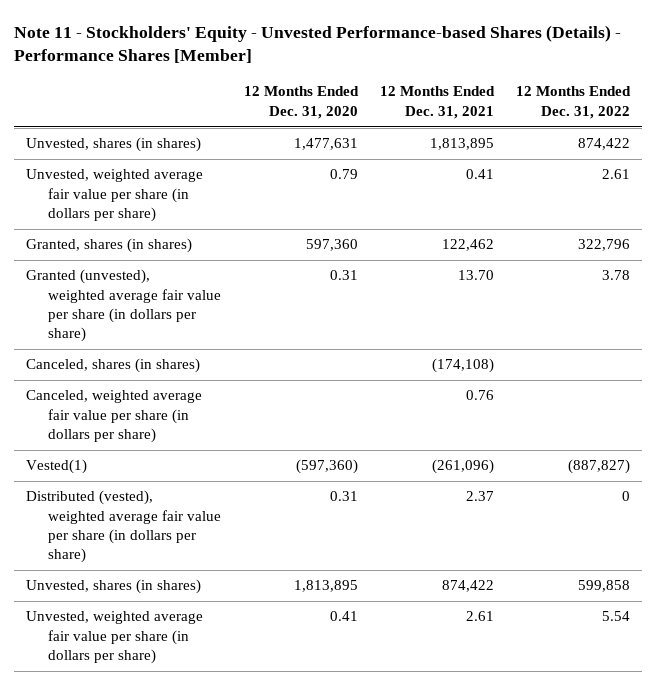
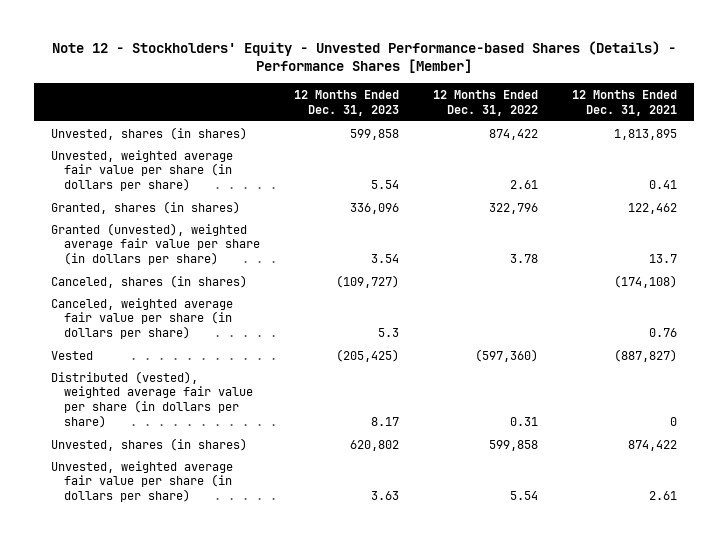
- Note 11 - Stockholders' Equity - Unvested Performance-based Shares (Details) - Performance Shares [Member]
+ Note 12 - Stockholders' Equity - Unvested Performance-based Shares (Details) - Performance Shares [Member]
- | 12 Months Ended Dec. 31, 2020 | 12 Months Ended Dec. 31, 2021 | 12 Months Ended Dec. 31, 2022
+ | 12 Months Ended Dec. 31, 2023 | 12 Months Ended Dec. 31, 2022 | 12 Months Ended Dec. 31, 2021
- Granted (unvested), weighted average fair value per share (in dollars per share) | 0.31 | 13.70 | 3.78
+ Granted (unvested), weighted average fair value per share (in dollars per share) | 3.54 | 3.78 | 13.7
- Vested(1) | (597,360) | (261,096) | (887,827)
- Distributed (vested), weighted average fair value per share (in dollars per share) | 0.31 | 2.37 | 0
+ Vested | (205,425) | (597,360) | (887,827)
+ Distributed (vested), weighted average fair value per share (in dollars per share) | 8.17 | 0.31 | 0

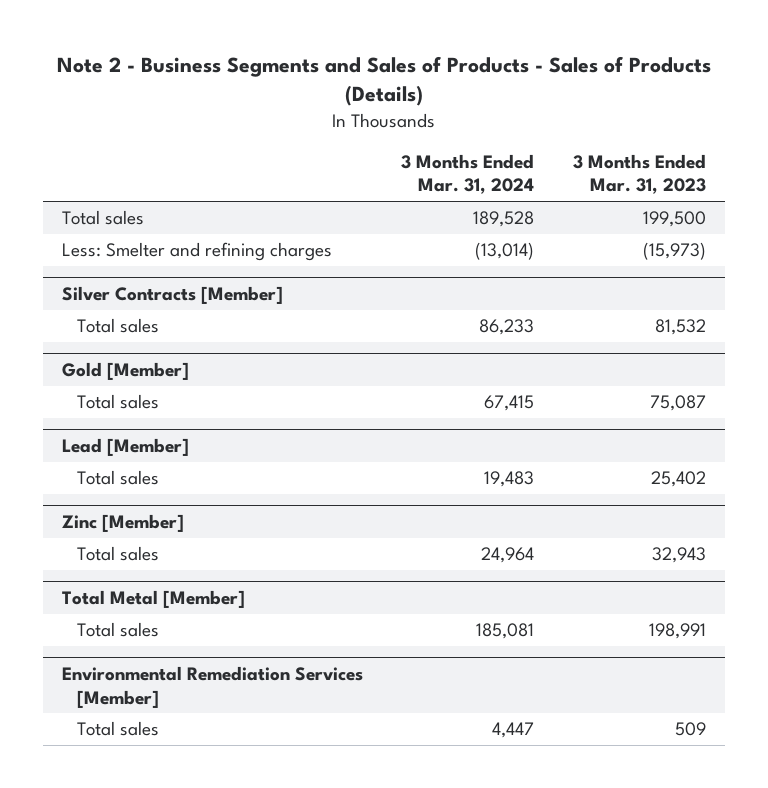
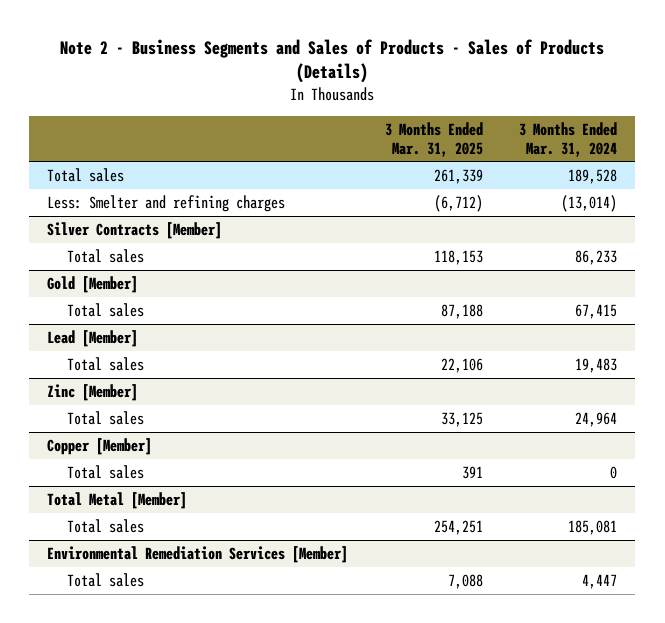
- | 3 Months Ended Mar. 31, 2024 | 3 Months Ended Mar. 31, 2023
+ | 3 Months Ended Mar. 31, 2025 | 3 Months Ended Mar. 31, 2024
+ Copper [Member]
+ Total sales | 391 | 0

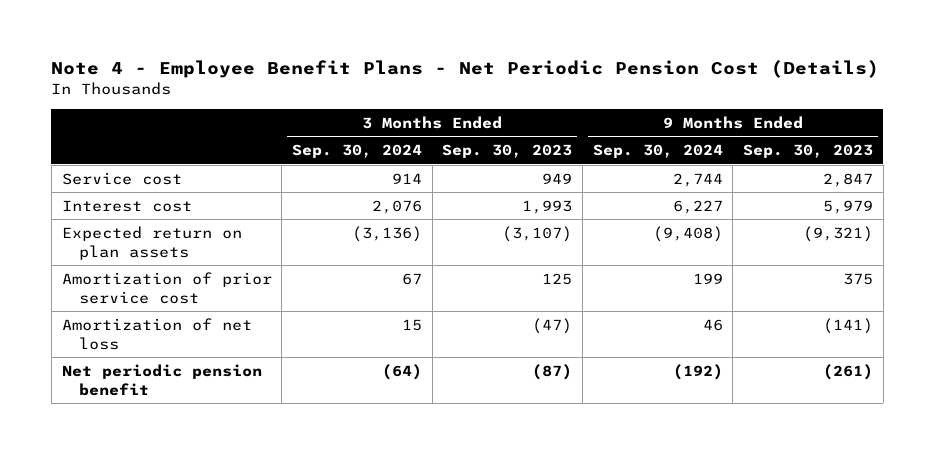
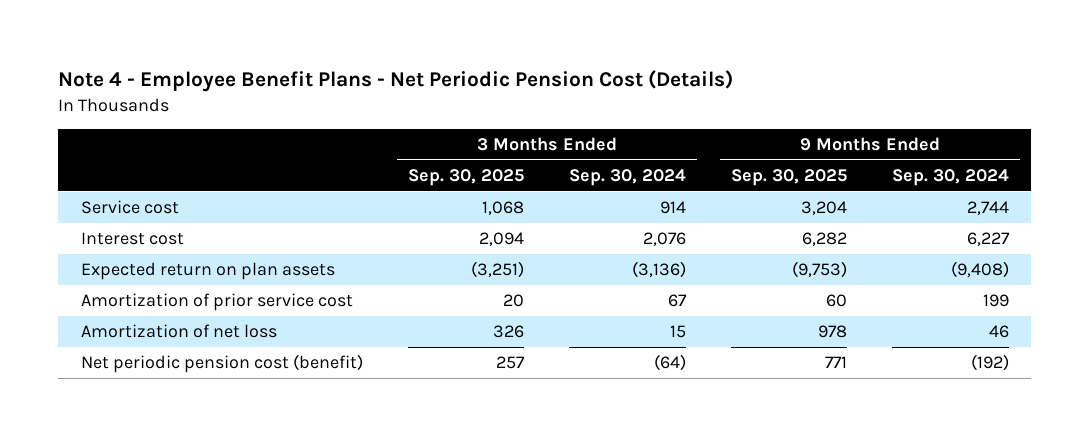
- | 3 Months Ended Sep. 30, 2024 | 3 Months Ended Sep. 30, 2023 | 9 Months Ended Sep. 30, 2024 | 9 Months Ended Sep. 30, 2023
+ | 3 Months Ended Sep. 30, 2025 | 3 Months Ended Sep. 30, 2024 | 9 Months Ended Sep. 30, 2025 | 9 Months Ended Sep. 30, 2024
- Net periodic pension benefit | (64) | (87) | (192) | (261)
+ Net periodic pension cost (benefit) | 257 | (64) | 771 | (192)

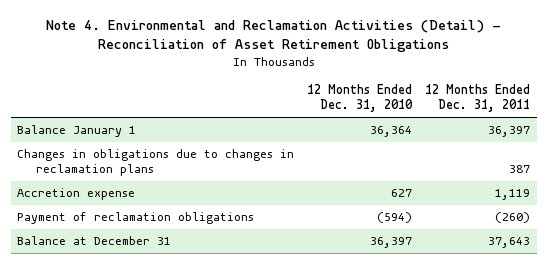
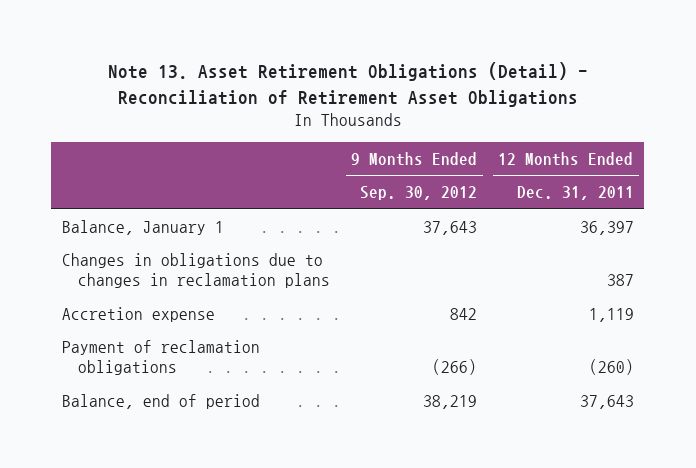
- Note 4. Environmental and Reclamation Activities (Detail) - Reconciliation of Asset Retirement Obligations
+ Note 13. Asset Retirement Obligations (Detail) - Reconciliation of Retirement Asset Obligations
- | 12 Months Ended Dec. 31, 2010 | 12 Months Ended Dec. 31, 2011
+ | 9 Months Ended Sep. 30, 2012 | 12 Months Ended Dec. 31, 2011
- Balance January 1 | 36,364 | 36,397
+ Balance, January 1 | 37,643 | 36,397
- Balance at December 31 | 36,397 | 37,643
+ Balance, end of period | 38,219 | 37,643

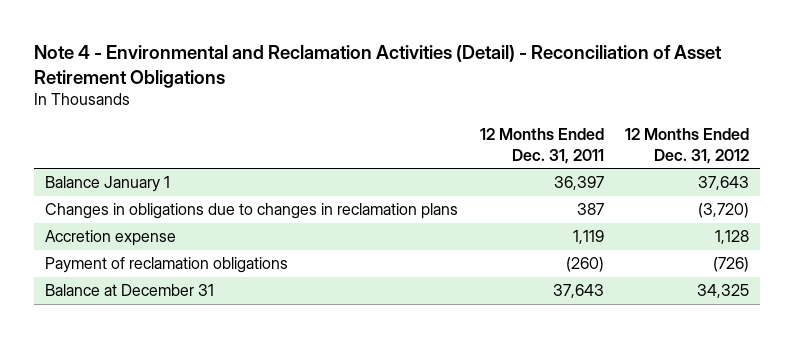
- Note 13. Asset Retirement Obligations (Detail) - Reconciliation of Retirement Asset Obligations
+ Note 4 - Environmental and Reclamation Activities (Detail) - Reconciliation of Asset Retirement Obligations
- | 9 Months Ended Sep. 30, 2012 | 12 Months Ended Dec. 31, 2011
+ | 12 Months Ended Dec. 31, 2011 | 12 Months Ended Dec. 31, 2012
- Balance, January 1 | 37,643 | 36,397
+ Balance January 1 | 36,397 | 37,643
- Balance, end of period | 38,219 | 37,643
+ Balance at December 31 | 37,643 | 34,325

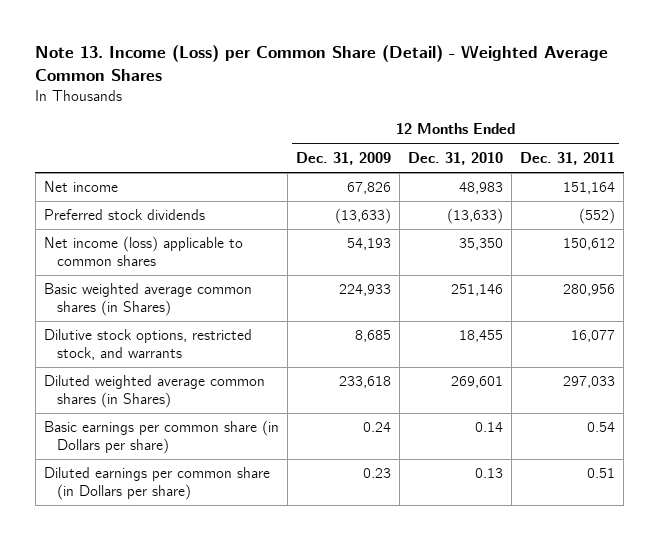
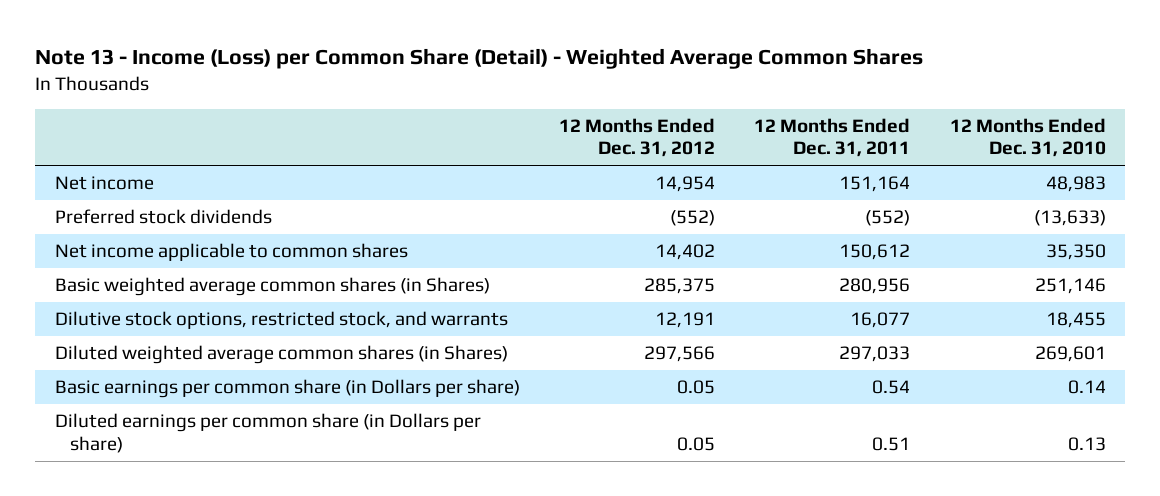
- Note 13. Income (Loss) per Common Share (Detail) - Weighted Average Common Shares
+ Note 13 - Income (Loss) per Common Share (Detail) - Weighted Average Common Shares
- | 12 Months Ended Dec. 31, 2009 | 12 Months Ended Dec. 31, 2010 | 12 Months Ended Dec. 31, 2011
+ | 12 Months Ended Dec. 31, 2012 | 12 Months Ended Dec. 31, 2011 | 12 Months Ended Dec. 31, 2010
- Net income (loss) applicable to common shares | 54,193 | 35,350 | 150,612
+ Net income applicable to common shares | 14,402 | 150,612 | 35,350

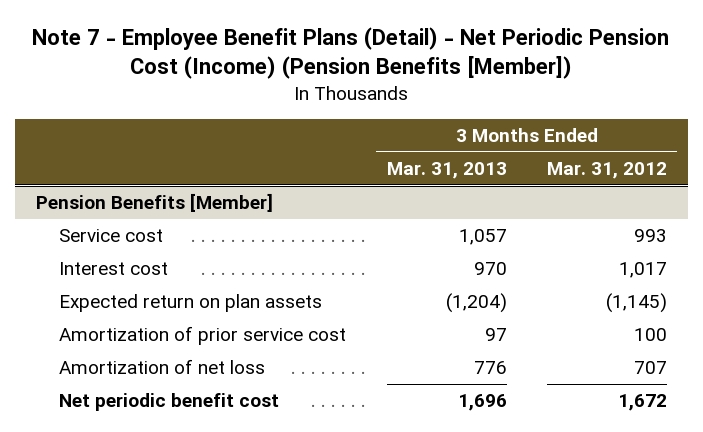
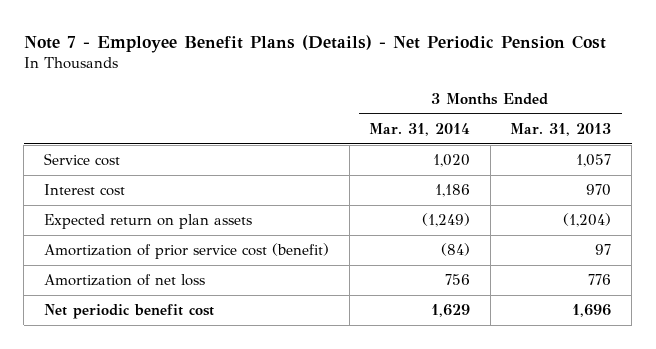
- Note 7 - Employee Benefit Plans (Detail) - Net Periodic Pension Cost (Income) (Pension Benefits [Member])
+ Note 7 - Employee Benefit Plans (Details) - Net Periodic Pension Cost
- | 3 Months Ended Mar. 31, 2013 | 3 Months Ended Mar. 31, 2012
+ | 3 Months Ended Mar. 31, 2014 | 3 Months Ended Mar. 31, 2013
- Pension Benefits [Member]
- Amortization of prior service cost | 97 | 100
+ Amortization of prior service cost (benefit) | (84) | 97

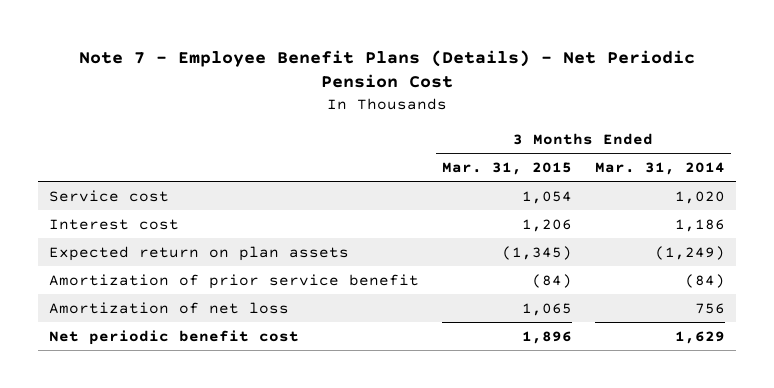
- | 3 Months Ended Mar. 31, 2014 | 3 Months Ended Mar. 31, 2013
+ | 3 Months Ended Mar. 31, 2015 | 3 Months Ended Mar. 31, 2014
- Amortization of prior service cost (benefit) | (84) | 97
+ Amortization of prior service benefit | (84) | (84)

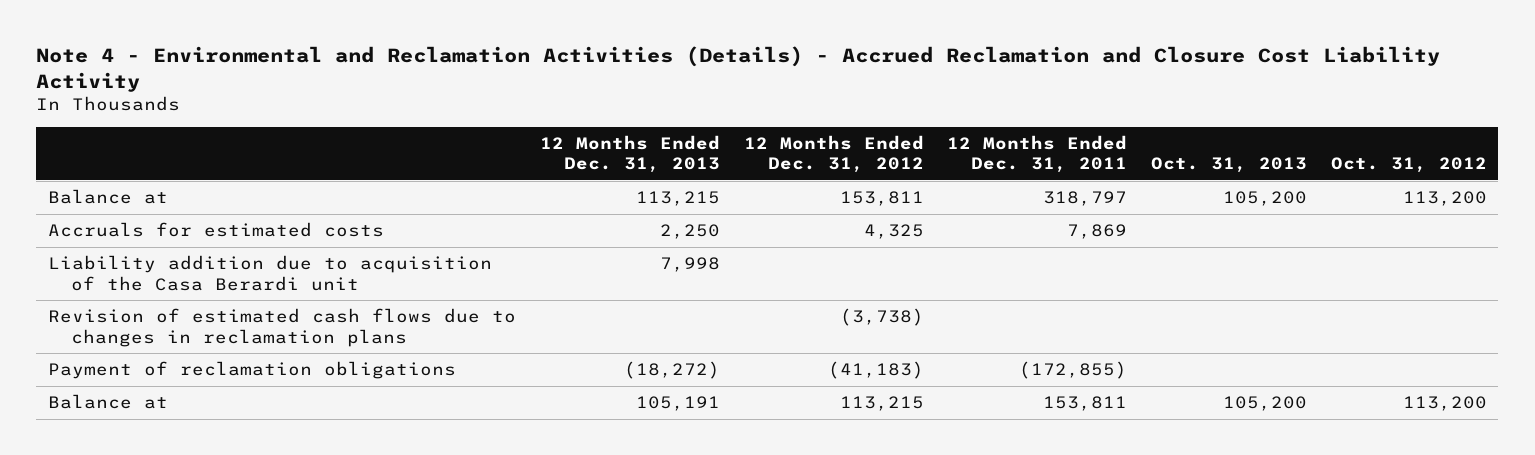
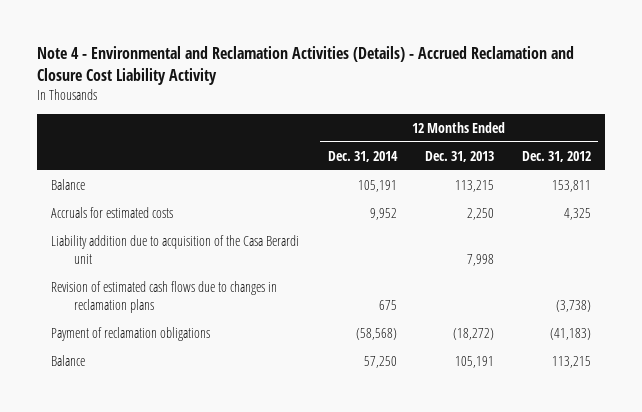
- | 12 Months Ended Dec. 31, 2013 | 12 Months Ended Dec. 31, 2012 | 12 Months Ended Dec. 31, 2011 | Oct. 31, 2013 | Oct. 31, 2012
+ | 12 Months Ended Dec. 31, 2014 | 12 Months Ended Dec. 31, 2013 | 12 Months Ended Dec. 31, 2012
- Balance at | 113,215 | 153,811 | 318,797 | 105,200 | 113,200
+ Balance | 105,191 | 113,215 | 153,811
- Balance at | 105,191 | 113,215 | 153,811 | 105,200 | 113,200
+ Balance | 57,250 | 105,191 | 113,215

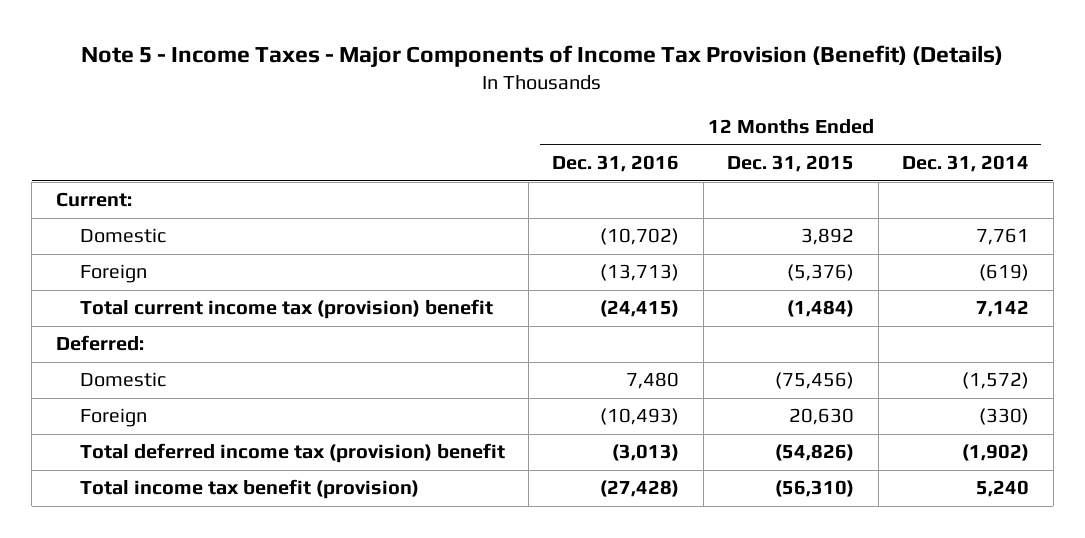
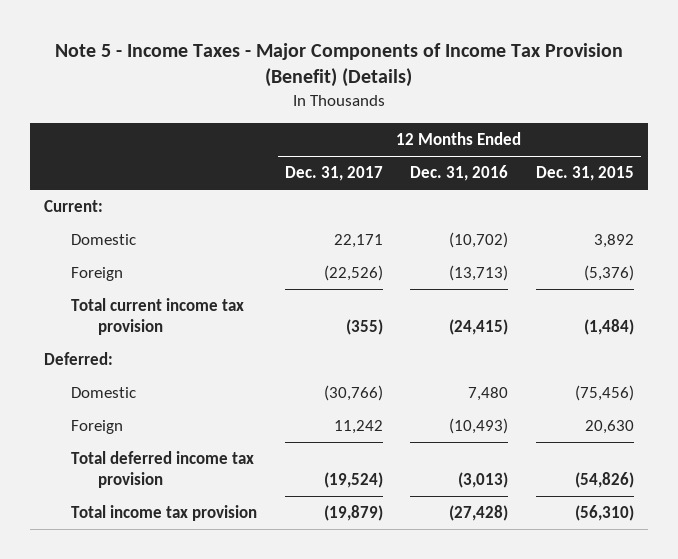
- | 12 Months Ended Dec. 31, 2016 | 12 Months Ended Dec. 31, 2015 | 12 Months Ended Dec. 31, 2014
+ | 12 Months Ended Dec. 31, 2017 | 12 Months Ended Dec. 31, 2016 | 12 Months Ended Dec. 31, 2015
- Total current income tax (provision) benefit | (24,415) | (1,484) | 7,142
+ Total current income tax provision | (355) | (24,415) | (1,484)
- Total deferred income tax (provision) benefit | (3,013) | (54,826) | (1,902)
- Total income tax benefit (provision) | (27,428) | (56,310) | 5,240
+ Total deferred income tax provision | (19,524) | (3,013) | (54,826)
+ Total income tax provision | (19,879) | (27,428) | (56,310)

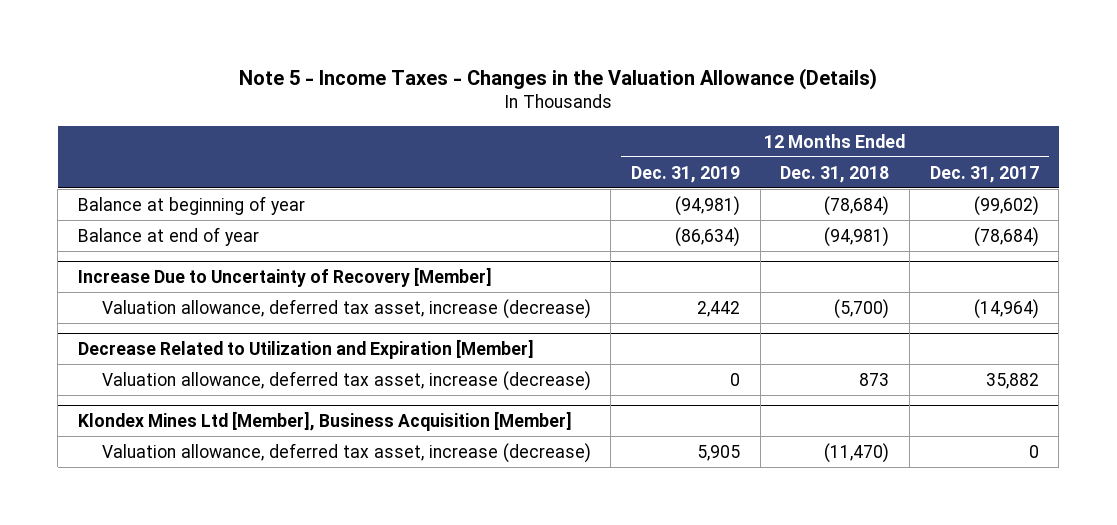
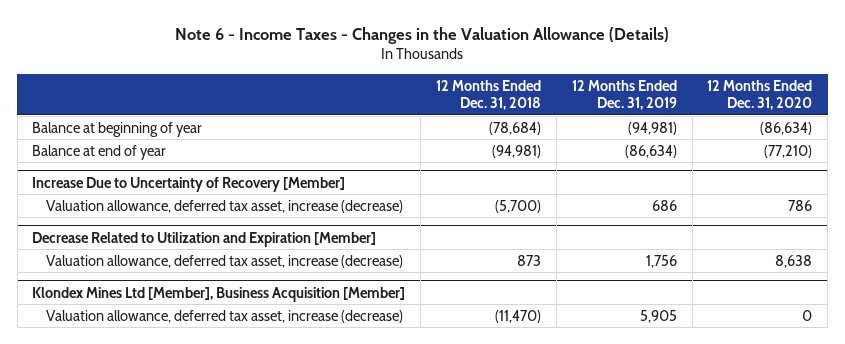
- Note 5 - Income Taxes - Changes in the Valuation Allowance (Details)
+ Note 6 - Income Taxes - Changes in the Valuation Allowance (Details)
- | 12 Months Ended Dec. 31, 2019 | 12 Months Ended Dec. 31, 2018 | 12 Months Ended Dec. 31, 2017
+ | 12 Months Ended Dec. 31, 2018 | 12 Months Ended Dec. 31, 2019 | 12 Months Ended Dec. 31, 2020
@ Increase Due to Uncertainty of Recovery [Member]
- Valuation allowance, deferred tax asset, increase (decrease) | 2,442 | (5,700) | (14,964)
+ Valuation allowance, deferred tax asset, increase (decrease) | (5,700) | 686 | 786
@ Decrease Related to Utilization and Expiration [Member]
- Valuation allowance, deferred tax asset, increase (decrease) | 0 | 873 | 35,882
+ Valuation allowance, deferred tax asset, increase (decrease) | 873 | 1,756 | 8,638

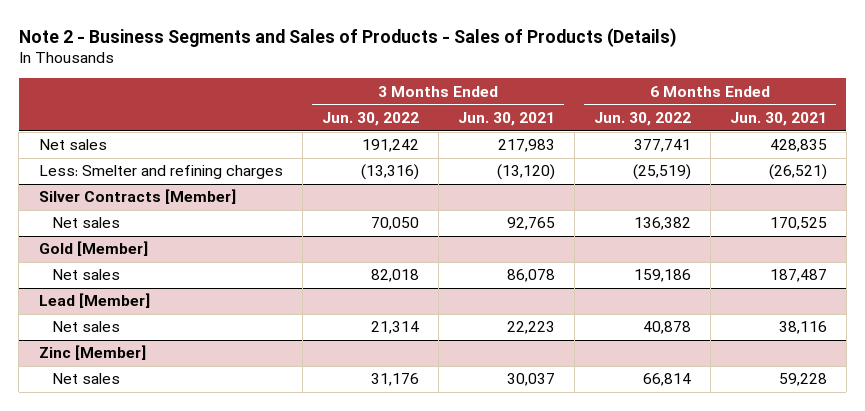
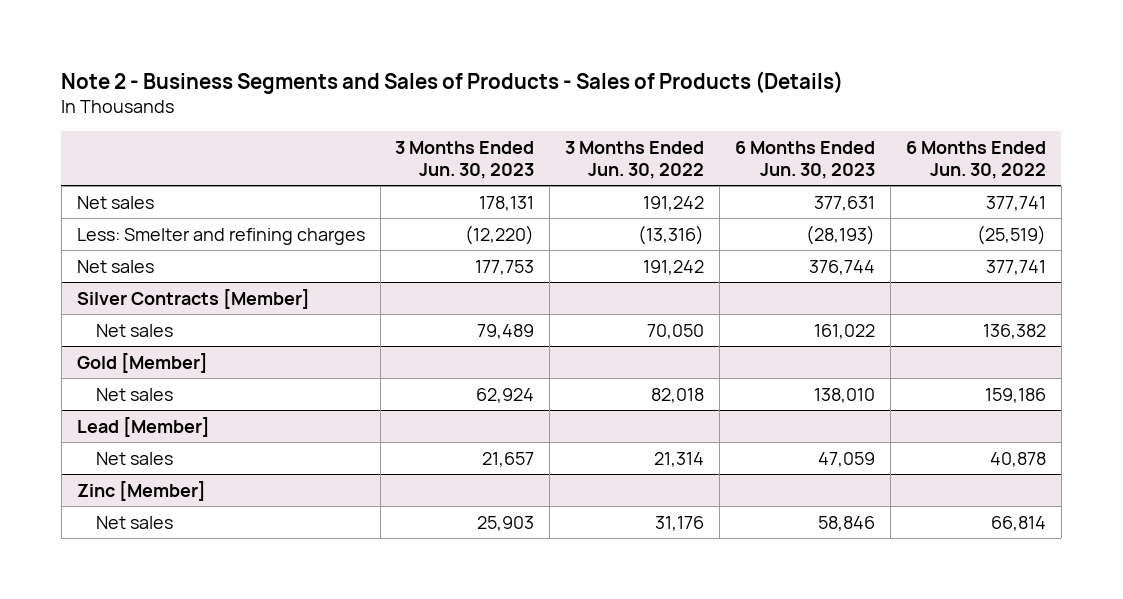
- | 3 Months Ended Jun. 30, 2022 | 3 Months Ended Jun. 30, 2021 | 6 Months Ended Jun. 30, 2022 | 6 Months Ended Jun. 30, 2021
+ | 3 Months Ended Jun. 30, 2023 | 3 Months Ended Jun. 30, 2022 | 6 Months Ended Jun. 30, 2023 | 6 Months Ended Jun. 30, 2022
+ Net sales | 177,753 | 191,242 | 376,744 | 377,741

